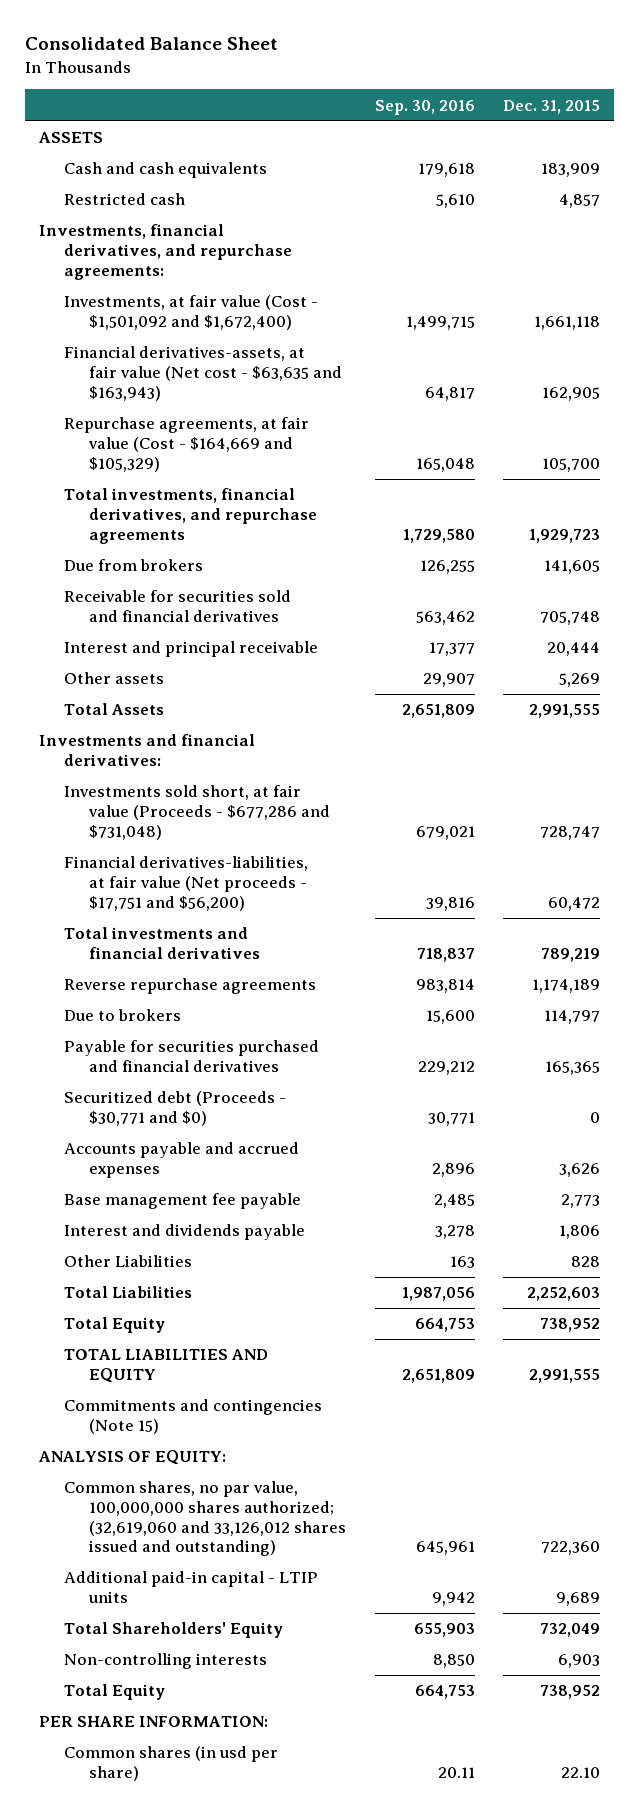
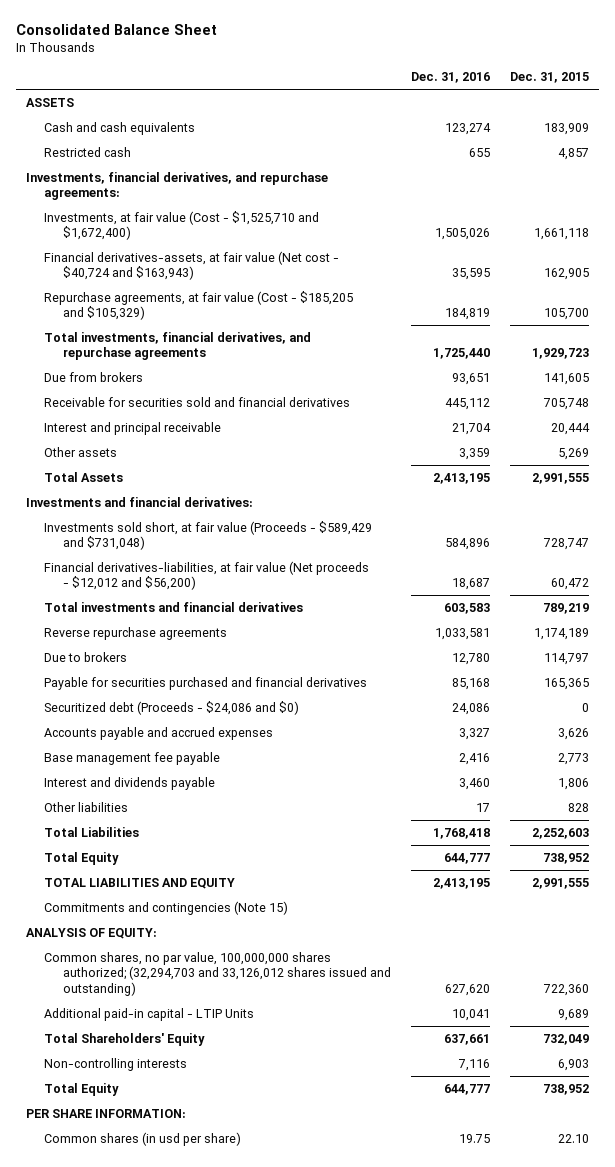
- | Sep. 30, 2016 | Dec. 31, 2015
+ | Dec. 31, 2016 | Dec. 31, 2015
- Investments, at fair value (Cost - $1,501,092 and $1,672,400) | 1,499,715 | 1,661,118
- Financial derivatives-assets, at fair value (Net cost - $63,635 and $163,943) | 64,817 | 162,905
- Repurchase agreements, at fair value (Cost - $164,669 and $105,329) | 165,048 | 105,700
+ Investments, at fair value (Cost - $1,525,710 and $1,672,400) | 1,505,026 | 1,661,118
+ Financial derivatives-assets, at fair value (Net cost - $40,724 and $163,943) | 35,595 | 162,905
+ Repurchase agreements, at fair value (Cost - $185,205 and $105,329) | 184,819 | 105,700
- Investments sold short, at fair value (Proceeds - $677,286 and $731,048) | 679,021 | 728,747
- Financial derivatives-liabilities, at fair value (Net proceeds - $17,751 and $56,200) | 39,816 | 60,472
+ Investments sold short, at fair value (Proceeds - $589,429 and $731,048) | 584,896 | 728,747
+ Financial derivatives-liabilities, at fair value (Net proceeds - $12,012 and $56,200) | 18,687 | 60,472
- Securitized debt (Proceeds - $30,771 and $0) | 30,771 | 0
+ Securitized debt (Proceeds - $24,086 and $0) | 24,086 | 0
- Other Liabilities | 163 | 828
+ Other liabilities | 17 | 828
- Common shares, no par value, 100,000,000 shares authorized; (32,619,060 and 33,126,012 shares issued and outstanding) | 645,961 | 722,360
- Additional paid-in capital - LTIP units | 9,942 | 9,689
+ Common shares, no par value, 100,000,000 shares authorized; (32,294,703 and 33,126,012 shares issued and outstanding) | 627,620 | 722,360
+ Additional paid-in capital - LTIP Units | 10,041 | 9,689

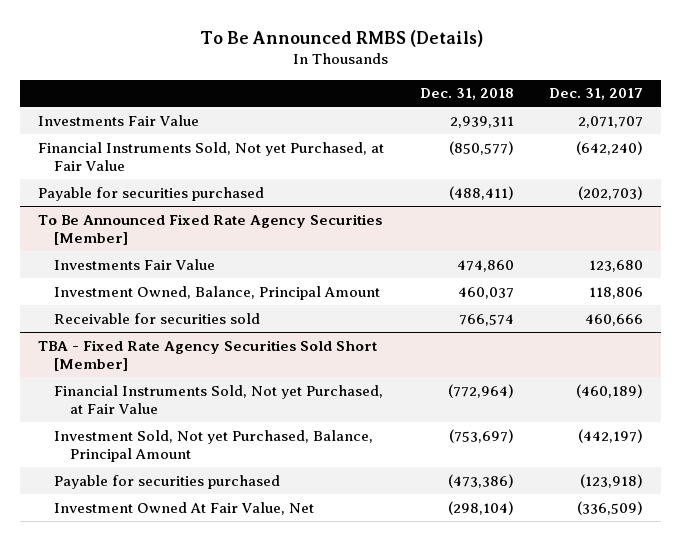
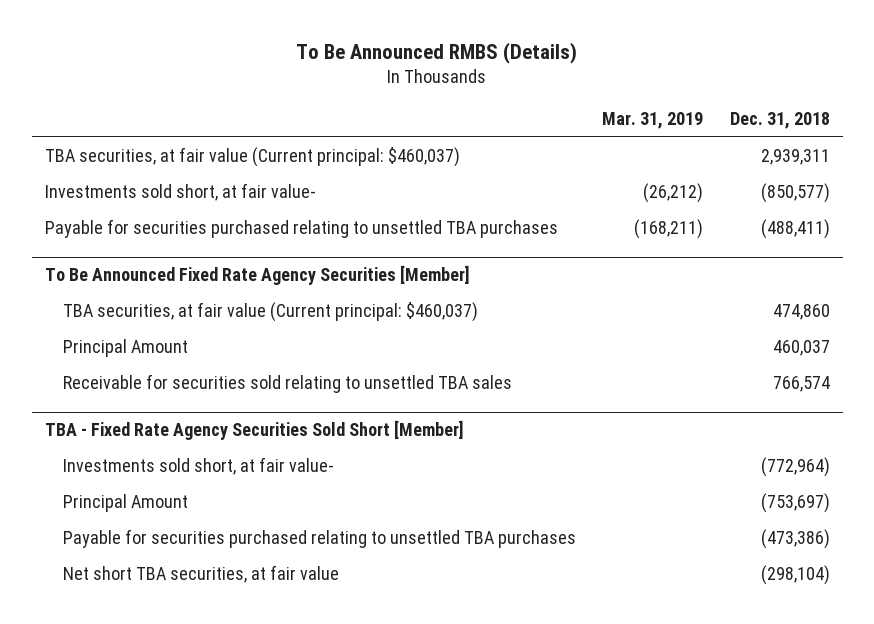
- | Dec. 31, 2018 | Dec. 31, 2017
+ | Mar. 31, 2019 | Dec. 31, 2018
- Investments Fair Value | 2,939,311 | 2,071,707
- Financial Instruments Sold, Not yet Purchased, at Fair Value | (850,577) | (642,240)
- Payable for securities purchased | (488,411) | (202,703)
+ TBA securities, at fair value (Current principal: $460,037) | | 2,939,311
+ Investments sold short, at fair value- | (26,212) | (850,577)
+ Payable for securities purchased relating to unsettled TBA purchases | (168,211) | (488,411)
@ To Be Announced Fixed Rate Agency Securities [Member]
- Investments Fair Value | 474,860 | 123,680
- Investment Owned, Balance, Principal Amount | 460,037 | 118,806
- Receivable for securities sold | 766,574 | 460,666
+ TBA securities, at fair value (Current principal: $460,037) | | 474,860
+ Principal Amount | | 460,037
+ Receivable for securities sold relating to unsettled TBA sales | | 766,574
@ TBA - Fixed Rate Agency Securities Sold Short [Member]
- Financial Instruments Sold, Not yet Purchased, at Fair Value | (772,964) | (460,189)
- Investment Sold, Not yet Purchased, Balance, Principal Amount | (753,697) | (442,197)
- Payable for securities purchased | (473,386) | (123,918)
- Investment Owned At Fair Value, Net | (298,104) | (336,509)
+ Investments sold short, at fair value- | | (772,964)
+ Principal Amount | | (753,697)
+ Payable for securities purchased relating to unsettled TBA purchases | | (473,386)
+ Net short TBA securities, at fair value | | (298,104)

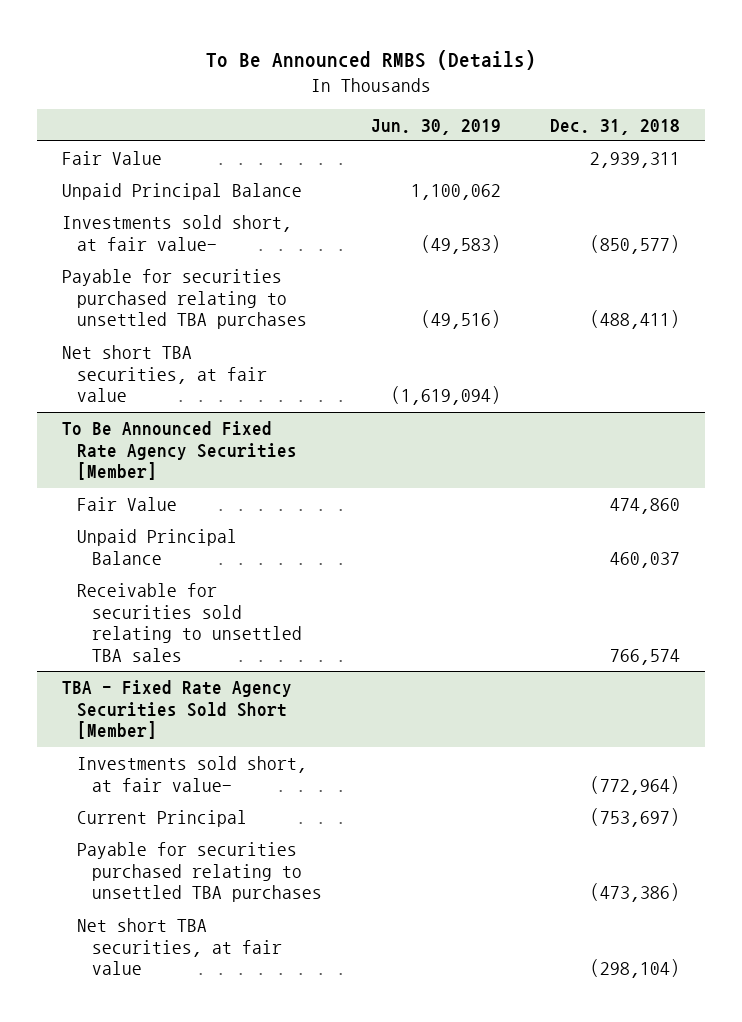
- | Mar. 31, 2019 | Dec. 31, 2018
+ | Jun. 30, 2019 | Dec. 31, 2018
- TBA securities, at fair value (Current principal: $460,037) | | 2,939,311
+ Fair Value | | 2,939,311
+ Unpaid Principal Balance | 1,100,062 |
+ Net short TBA securities, at fair value | (1,619,094) |
@ To Be Announced Fixed Rate Agency Securities [Member]
- TBA securities, at fair value (Current principal: $460,037) | | 474,860
- Principal Amount | | 460,037
+ Fair Value | | 474,860
+ Unpaid Principal Balance | | 460,037
@ TBA - Fixed Rate Agency Securities Sold Short [Member]
- Principal Amount | | (753,697)
+ Current Principal | | (753,697)

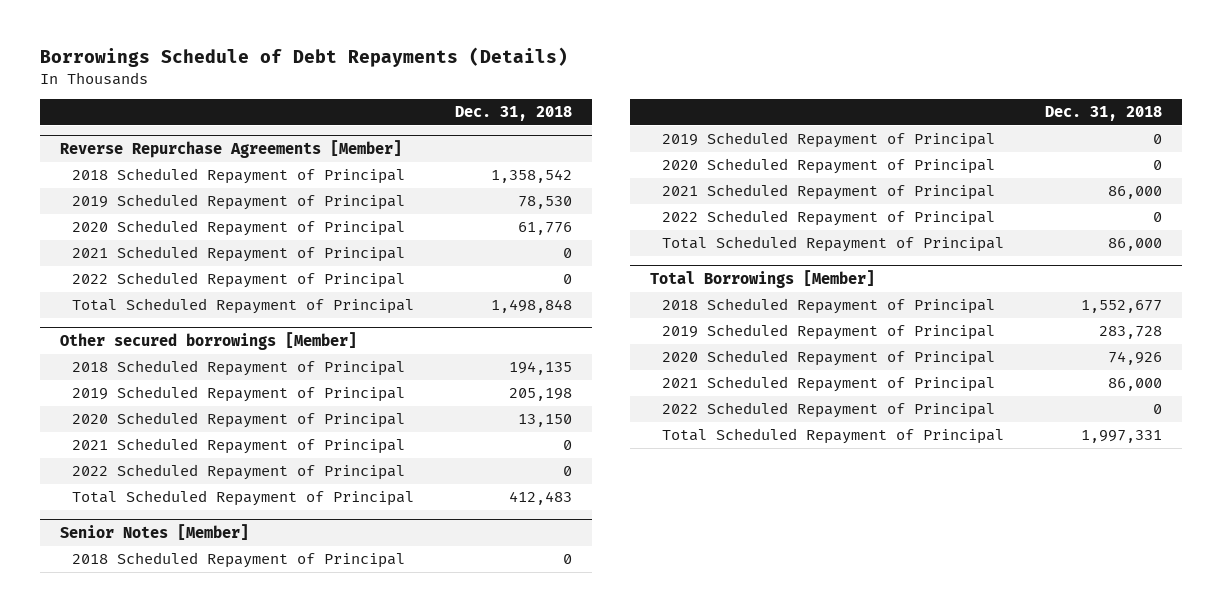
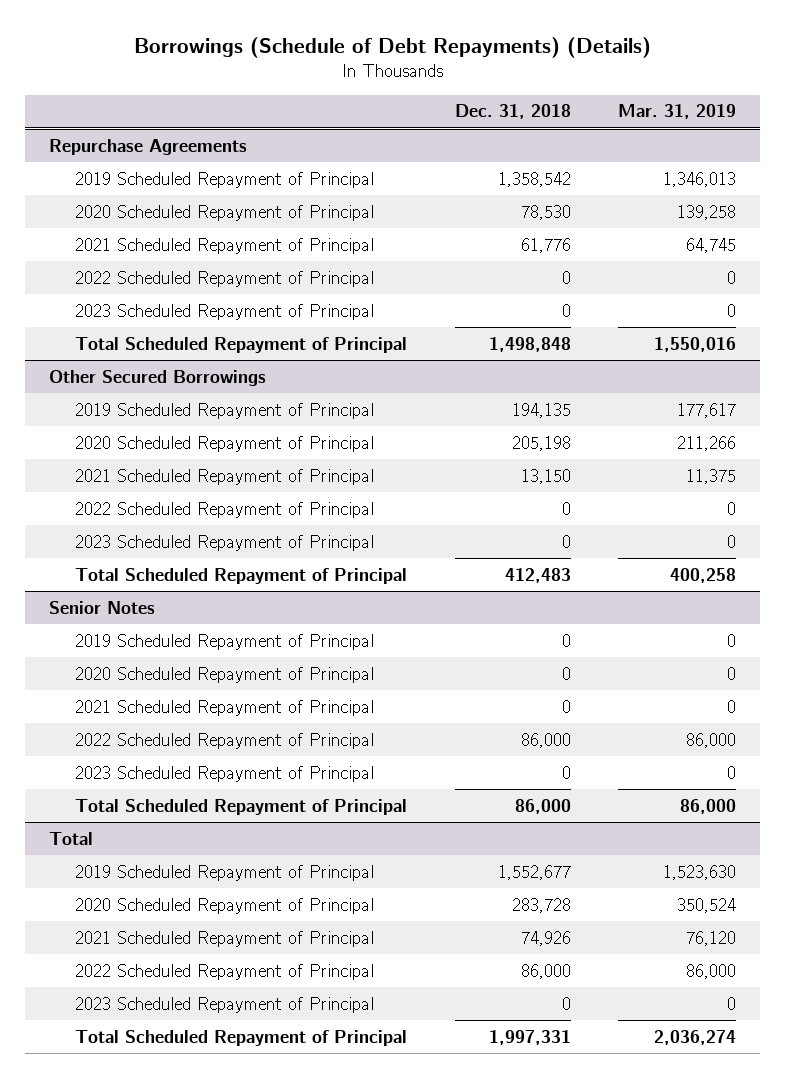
- Borrowings Schedule of Debt Repayments (Details)
+ Borrowings (Schedule of Debt Repayments) (Details)
- | Dec. 31, 2018
+ | Dec. 31, 2018 | Mar. 31, 2019
- Reverse Repurchase Agreements [Member]
- 2018 Scheduled Repayment of Principal | 1,358,542
- 2019 Scheduled Repayment of Principal | 78,530
- 2020 Scheduled Repayment of Principal | 61,776
- 2021 Scheduled Repayment of Principal | 0
+ Repurchase Agreements
+ 2019 Scheduled Repayment of Principal | 1,358,542 | 1,346,013
+ 2020 Scheduled Repayment of Principal | 78,530 | 139,258
+ 2021 Scheduled Repayment of Principal | 61,776 | 64,745
+ 2023 Scheduled Repayment of Principal | 0 | 0
- Other secured borrowings [Member]
- 2018 Scheduled Repayment of Principal | 194,135
- 2019 Scheduled Repayment of Principal | 205,198
- 2020 Scheduled Repayment of Principal | 13,150
- 2021 Scheduled Repayment of Principal | 0
+ Other Secured Borrowings
+ 2019 Scheduled Repayment of Principal | 194,135 | 177,617
+ 2020 Scheduled Repayment of Principal | 205,198 | 211,266
+ 2021 Scheduled Repayment of Principal | 13,150 | 11,375
+ 2023 Scheduled Repayment of Principal | 0 | 0
- Senior Notes [Member]
- 2018 Scheduled Repayment of Principal | 0
+ Senior Notes
- 2021 Scheduled Repayment of Principal | 86,000
- 2022 Scheduled Repayment of Principal | 0
+ 2021 Scheduled Repayment of Principal | 0 | 0
+ 2022 Scheduled Repayment of Principal | 86,000 | 86,000
+ 2023 Scheduled Repayment of Principal | 0 | 0
- Total Borrowings [Member]
- 2018 Scheduled Repayment of Principal | 1,552,677
- 2019 Scheduled Repayment of Principal | 283,728
- 2020 Scheduled Repayment of Principal | 74,926
- 2021 Scheduled Repayment of Principal | 86,000
- 2022 Scheduled Repayment of Principal | 0
+ Total
+ 2019 Scheduled Repayment of Principal | 1,552,677 | 1,523,630
+ 2020 Scheduled Repayment of Principal | 283,728 | 350,524
+ 2021 Scheduled Repayment of Principal | 74,926 | 76,120
+ 2022 Scheduled Repayment of Principal | 86,000 | 86,000
+ 2023 Scheduled Repayment of Principal | 0 | 0

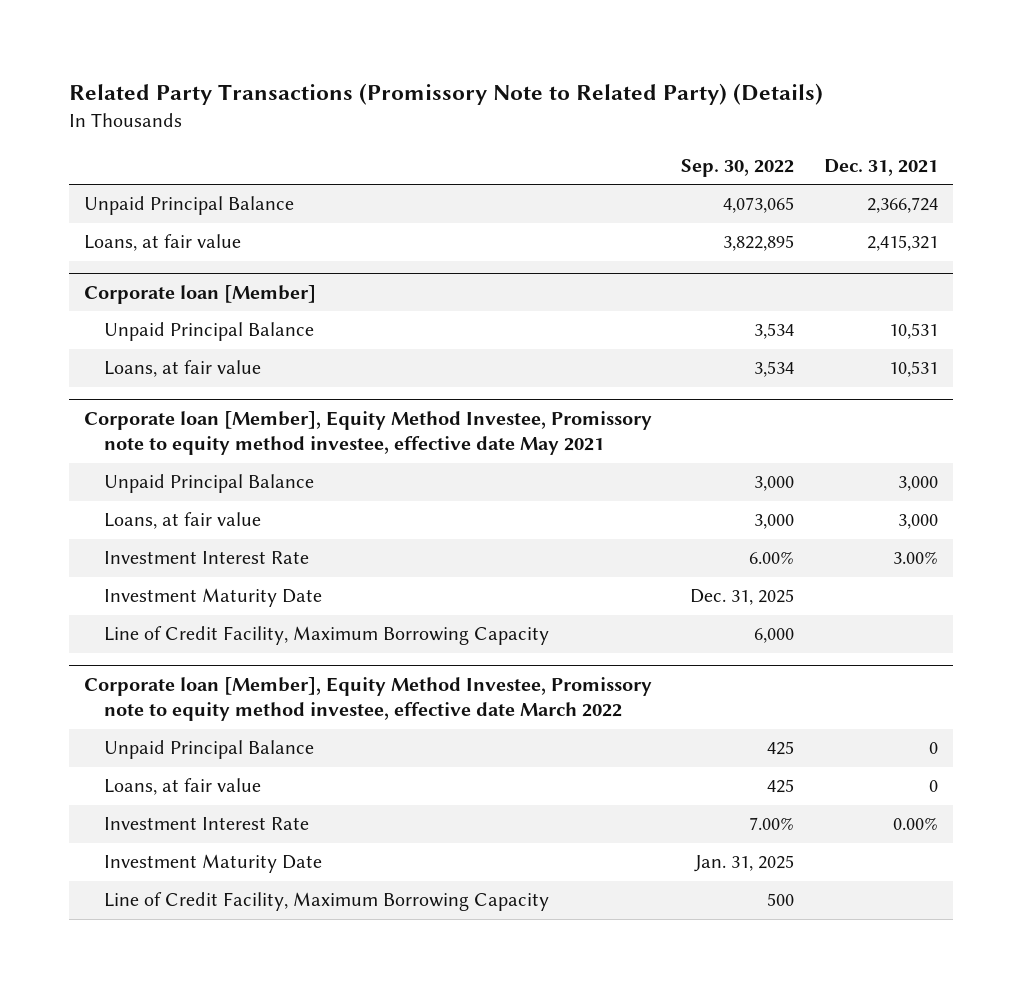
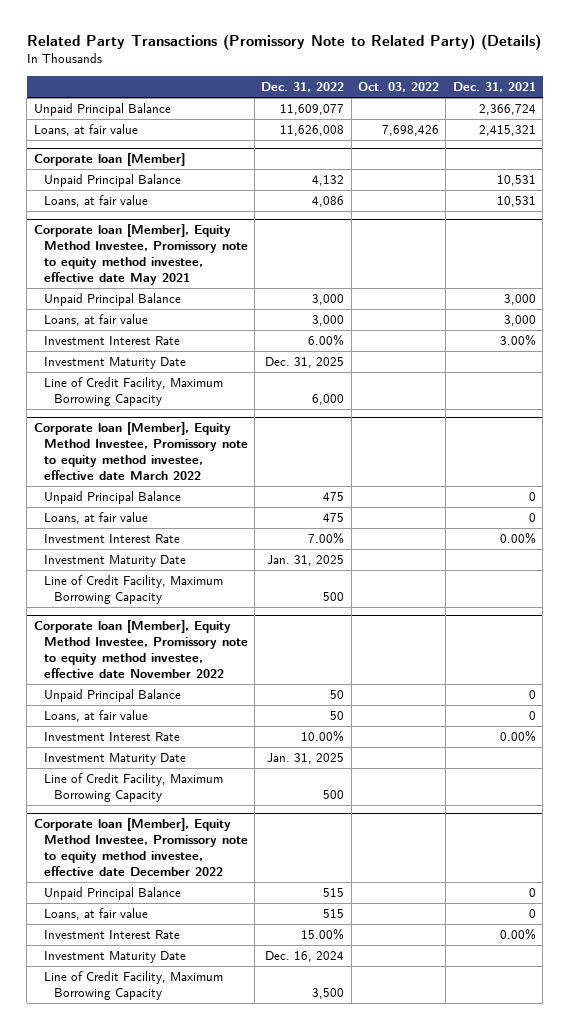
- | Sep. 30, 2022 | Dec. 31, 2021
+ | Dec. 31, 2022 | Oct. 03, 2022 | Dec. 31, 2021
+ Corporate loan [Member], Equity Method Investee, Promissory note to equity method investee, effective date November 2022
+ Unpaid Principal Balance | 50 | | 0
+ Loans, at fair value | 50 | | 0
+ Investment Interest Rate | 10.00% | | 0.00%
+ Investment Maturity Date | Jan. 31, 2025 | |
+ Line of Credit Facility, Maximum Borrowing Capacity | 500 | |
+ Corporate loan [Member], Equity Method Investee, Promissory note to equity method investee, effective date December 2022
+ Unpaid Principal Balance | 515 | | 0
+ Loans, at fair value | 515 | | 0
+ Investment Interest Rate | 15.00% | | 0.00%
+ Investment Maturity Date | Dec. 16, 2024 | |
+ Line of Credit Facility, Maximum Borrowing Capacity | 3,500 | |

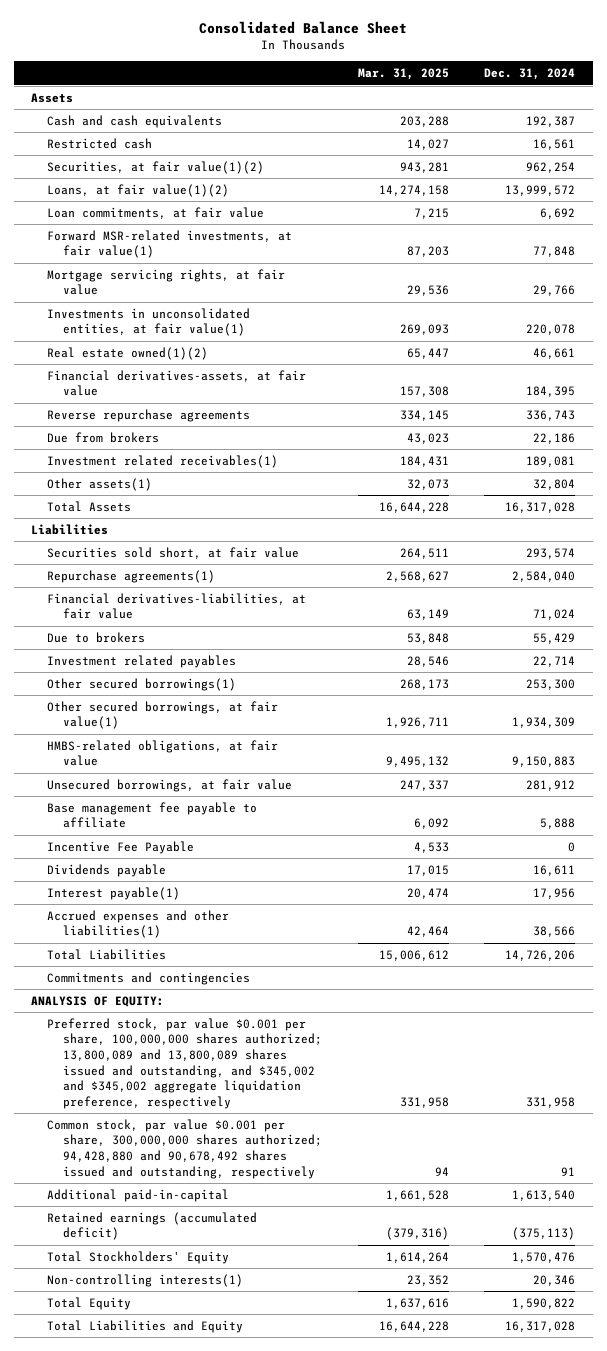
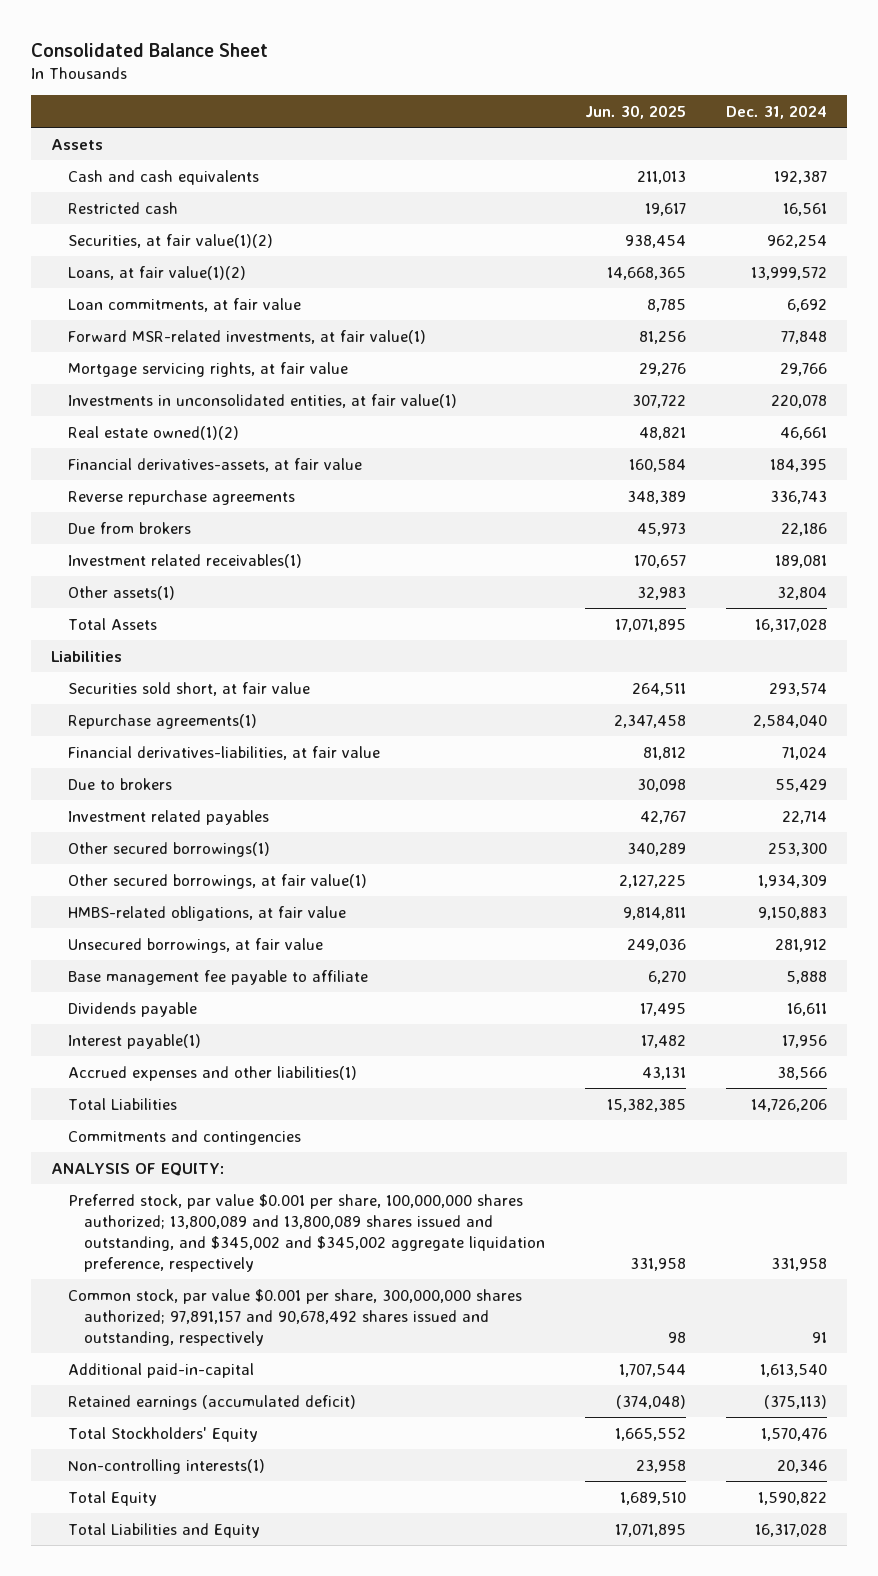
- | Mar. 31, 2025 | Dec. 31, 2024
+ | Jun. 30, 2025 | Dec. 31, 2024
- Incentive Fee Payable | 4,533 | 0
- Common stock, par value $0.001 per share, 300,000,000 shares authorized; 94,428,880 and 90,678,492 shares issued and outstanding, respectively | 94 | 91
+ Common stock, par value $0.001 per share, 300,000,000 shares authorized; 97,891,157 and 90,678,492 shares issued and outstanding, respectively | 98 | 91

